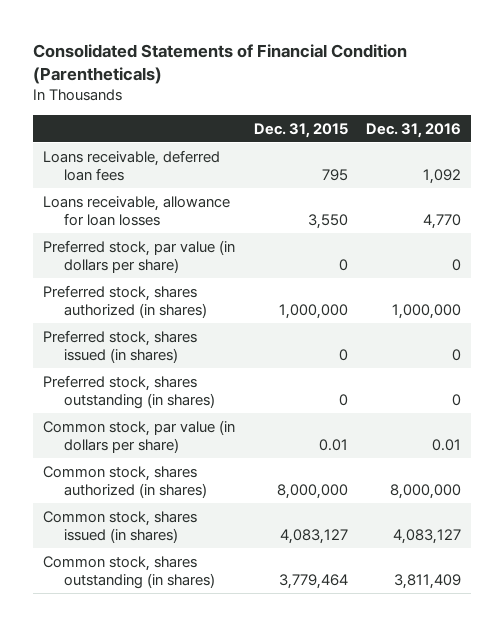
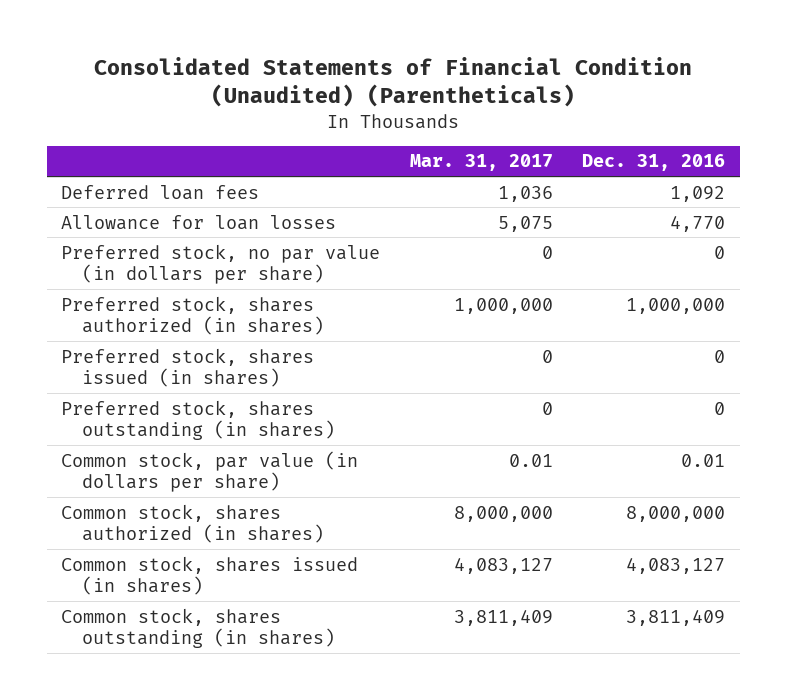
- Consolidated Statements of Financial Condition (Parentheticals)
+ Consolidated Statements of Financial Condition (Unaudited) (Parentheticals)
- | Dec. 31, 2015 | Dec. 31, 2016
+ | Mar. 31, 2017 | Dec. 31, 2016
- Loans receivable, deferred loan fees | 795 | 1,092
- Loans receivable, allowance for loan losses | 3,550 | 4,770
- Preferred stock, par value (in dollars per share) | 0 | 0
+ Deferred loan fees | 1,036 | 1,092
+ Allowance for loan losses | 5,075 | 4,770
+ Preferred stock, no par value (in dollars per share) | 0 | 0

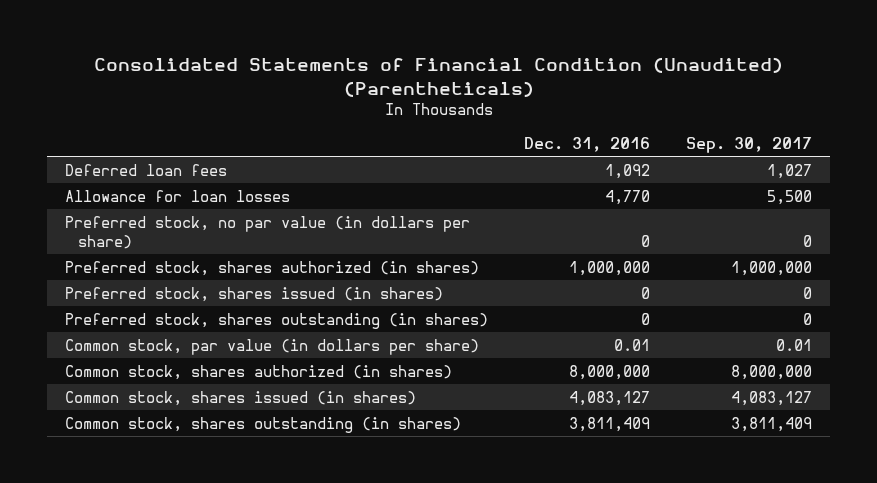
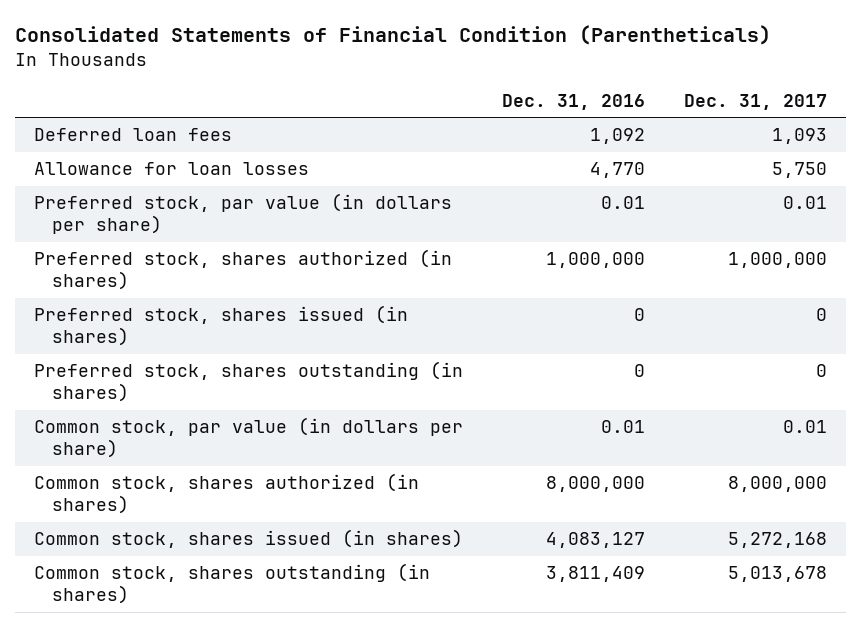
- Consolidated Statements of Financial Condition (Unaudited) (Parentheticals)
+ Consolidated Statements of Financial Condition (Parentheticals)
- | Dec. 31, 2016 | Sep. 30, 2017
+ | Dec. 31, 2016 | Dec. 31, 2017
- Preferred stock, no par value (in dollars per share) | 0 | 0
+ Preferred stock, par value (in dollars per share) | 0.01 | 0.01

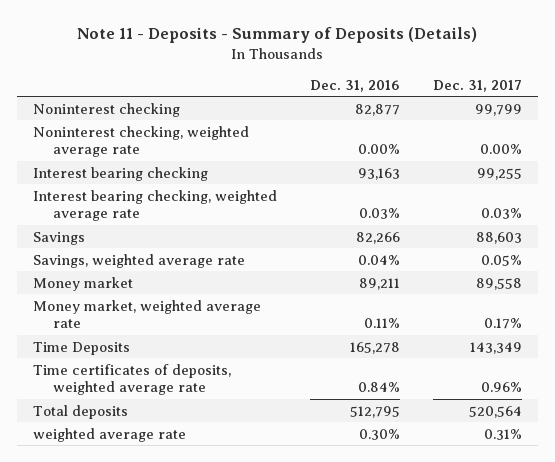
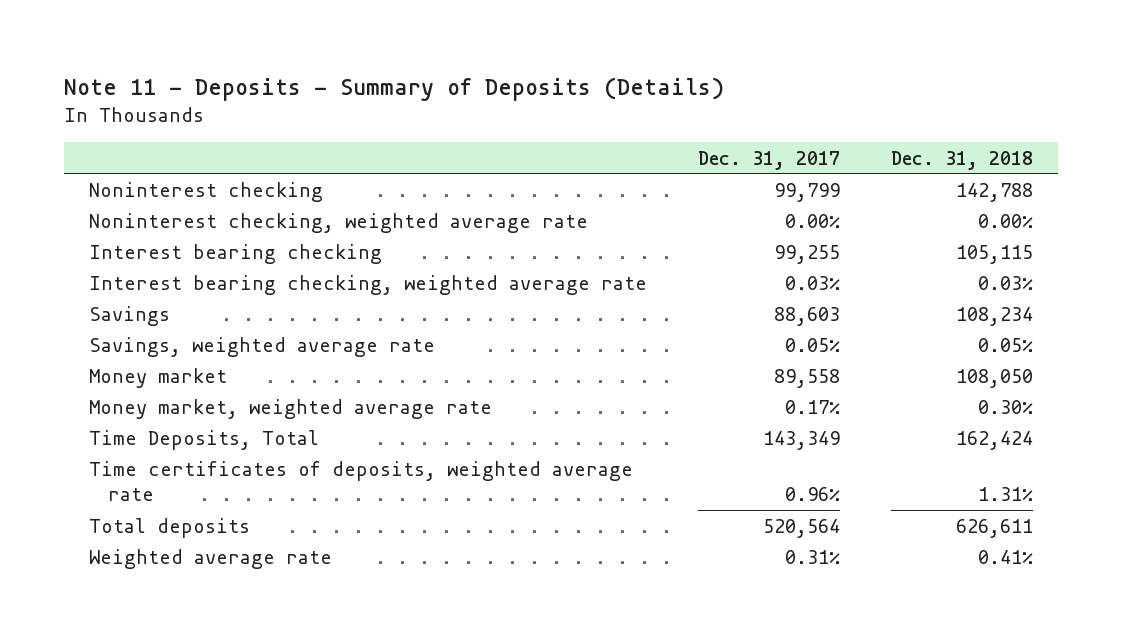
- | Dec. 31, 2016 | Dec. 31, 2017
+ | Dec. 31, 2017 | Dec. 31, 2018
- Time Deposits | 165,278 | 143,349
+ Time Deposits, Total | 143,349 | 162,424
- weighted average rate | 0.30% | 0.31%
+ Weighted average rate | 0.31% | 0.41%

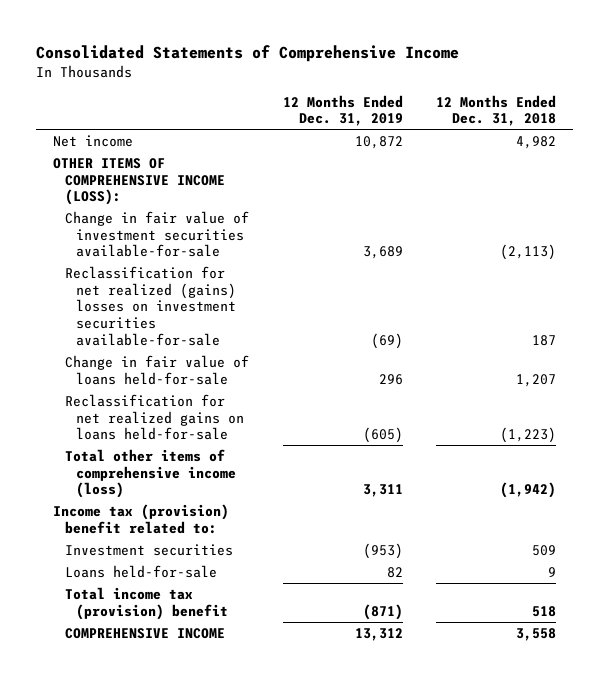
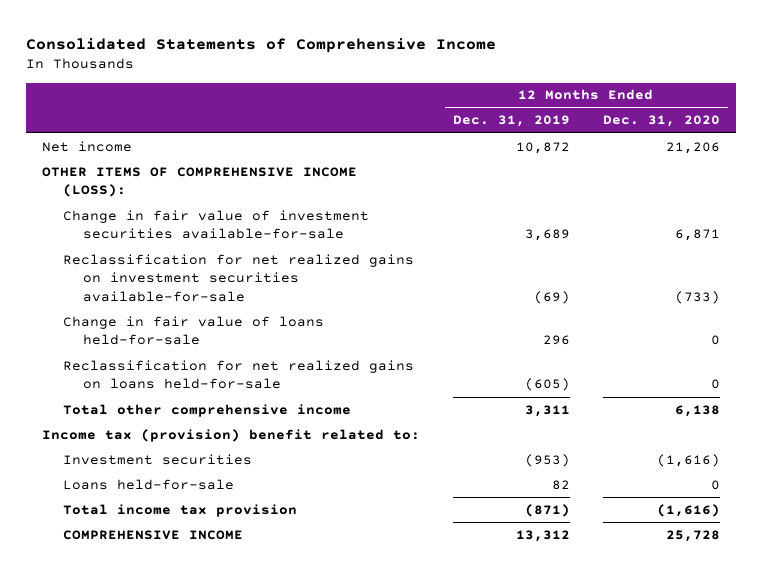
- | 12 Months Ended Dec. 31, 2019 | 12 Months Ended Dec. 31, 2018
+ | 12 Months Ended Dec. 31, 2019 | 12 Months Ended Dec. 31, 2020
- Reclassification for net realized (gains) losses on investment securities available-for-sale | (69) | 187
+ Reclassification for net realized gains on investment securities available-for-sale | (69) | (733)
- Total other items of comprehensive income (loss) | 3,311 | (1,942)
+ Total other comprehensive income | 3,311 | 6,138
- Total income tax (provision) benefit | (871) | 518
+ Total income tax provision | (871) | (1,616)

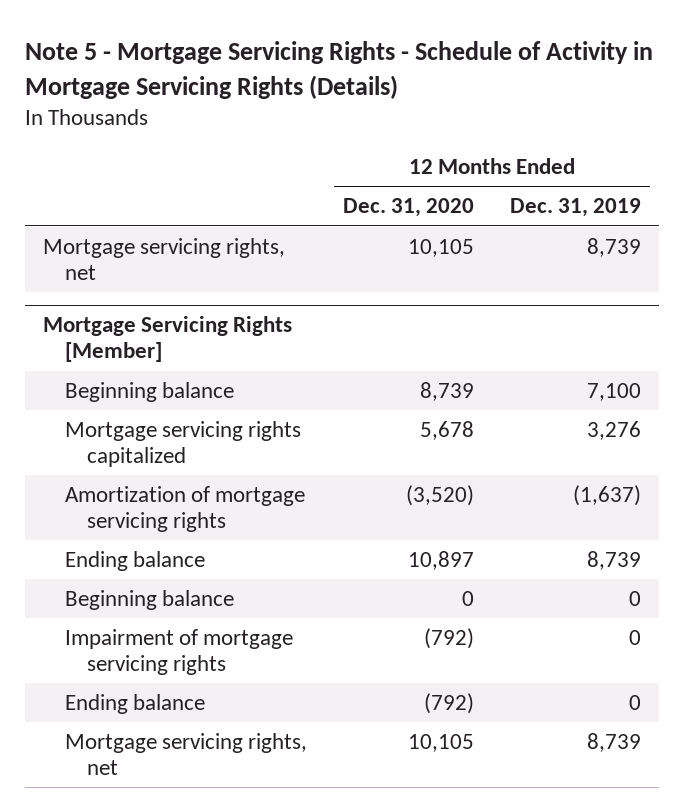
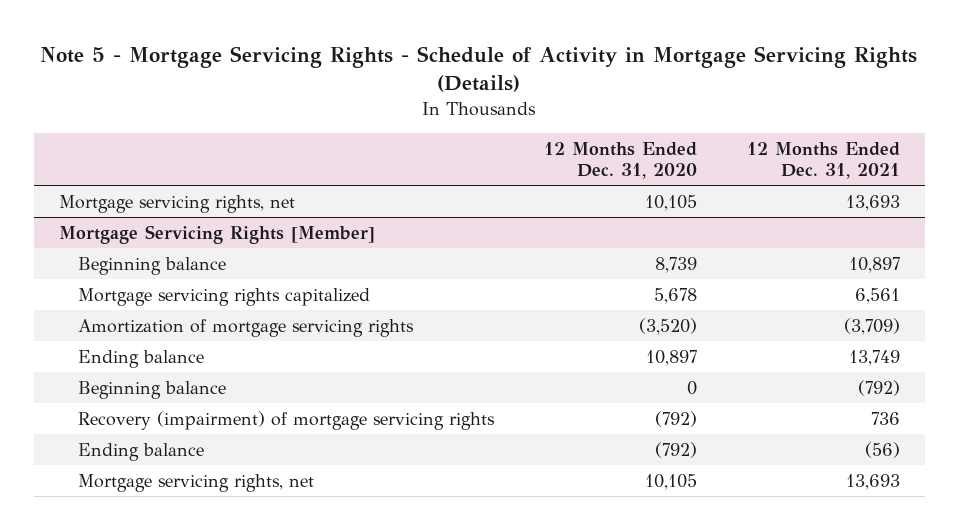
- | 12 Months Ended Dec. 31, 2020 | 12 Months Ended Dec. 31, 2019
+ | 12 Months Ended Dec. 31, 2020 | 12 Months Ended Dec. 31, 2021
@ Mortgage Servicing Rights [Member]
- Impairment of mortgage servicing rights | (792) | 0
+ Recovery (impairment) of mortgage servicing rights | (792) | 736

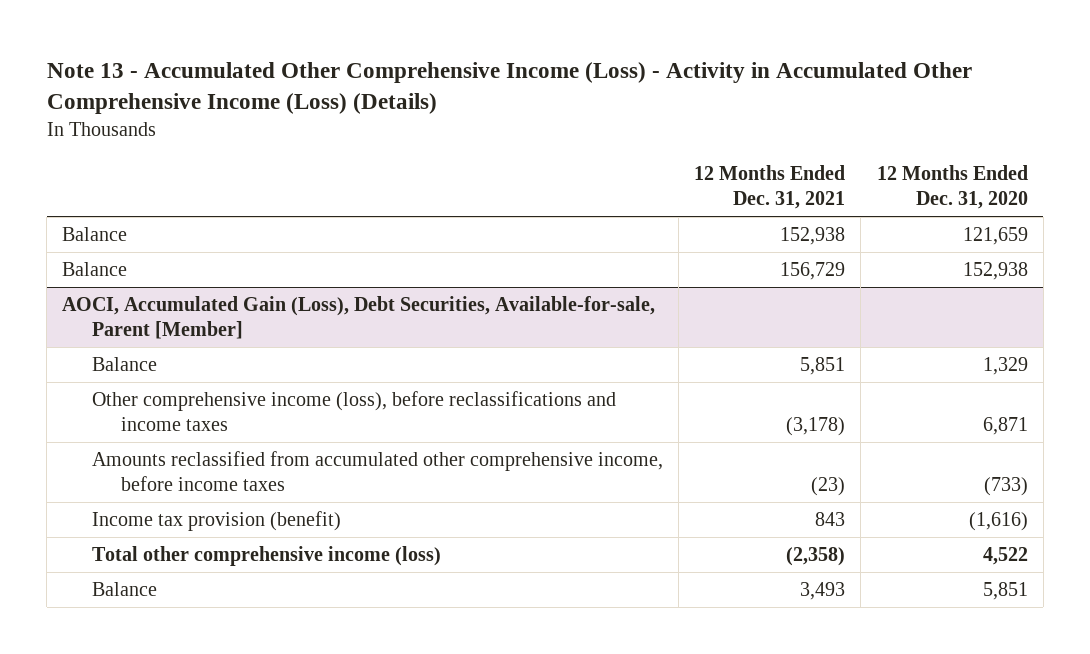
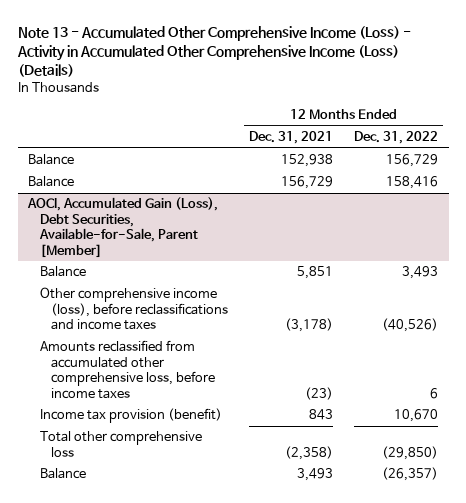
- | 12 Months Ended Dec. 31, 2021 | 12 Months Ended Dec. 31, 2020
+ | 12 Months Ended Dec. 31, 2021 | 12 Months Ended Dec. 31, 2022
- AOCI, Accumulated Gain (Loss), Debt Securities, Available-for-sale, Parent [Member]
+ AOCI, Accumulated Gain (Loss), Debt Securities, Available-for-Sale, Parent [Member]
- Amounts reclassified from accumulated other comprehensive income, before income taxes | (23) | (733)
+ Amounts reclassified from accumulated other comprehensive loss, before income taxes | (23) | 6
- Total other comprehensive income (loss) | (2,358) | 4,522
+ Total other comprehensive loss | (2,358) | (29,850)

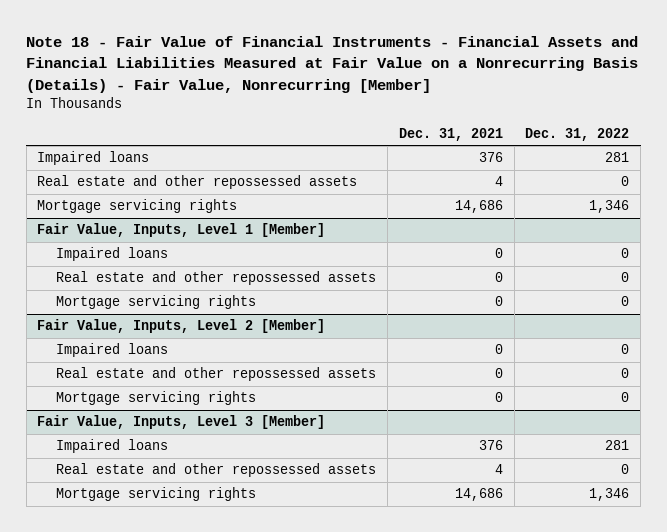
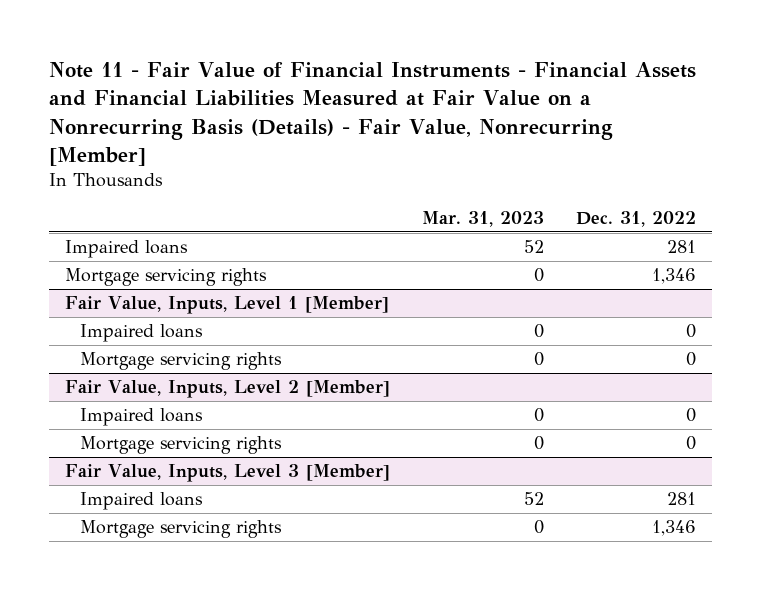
- Note 18 - Fair Value of Financial Instruments - Financial Assets and Financial Liabilities Measured at Fair Value on a Nonrecurring Basis (Details) - Fair Value, Nonrecurring [Member]
+ Note 11 - Fair Value of Financial Instruments - Financial Assets and Financial Liabilities Measured at Fair Value on a Nonrecurring Basis (Details) - Fair Value, Nonrecurring [Member]
- | Dec. 31, 2021 | Dec. 31, 2022
+ | Mar. 31, 2023 | Dec. 31, 2022
- Real estate and other repossessed assets | 4 | 0
@ Fair Value, Inputs, Level 1 [Member]
- Real estate and other repossessed assets | 0 | 0
@ Fair Value, Inputs, Level 2 [Member]
- Real estate and other repossessed assets | 0 | 0
@ Fair Value, Inputs, Level 3 [Member]
- Real estate and other repossessed assets | 4 | 0

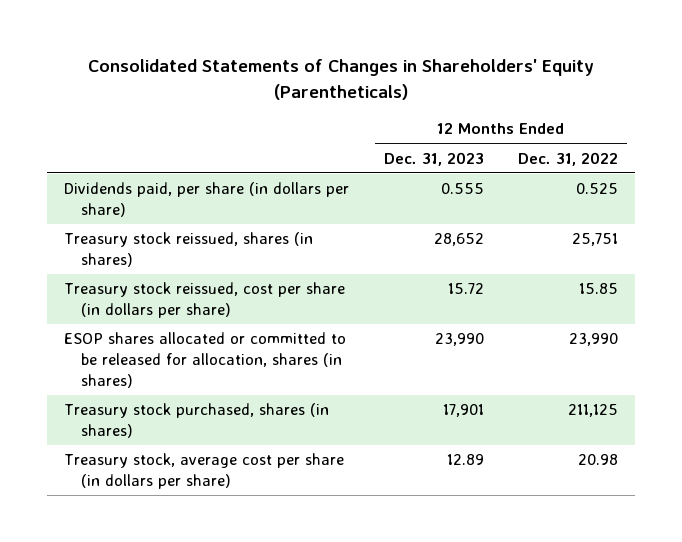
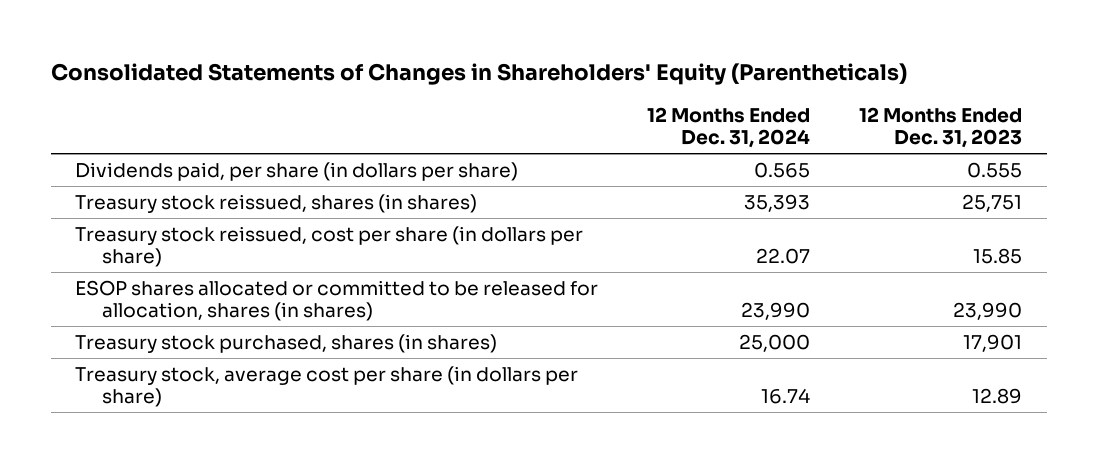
- | 12 Months Ended Dec. 31, 2023 | 12 Months Ended Dec. 31, 2022
+ | 12 Months Ended Dec. 31, 2024 | 12 Months Ended Dec. 31, 2023
- Treasury stock reissued, shares (in shares) | 28,652 | 25,751
- Treasury stock reissued, cost per share (in dollars per share) | 15.72 | 15.85
+ Treasury stock reissued, shares (in shares) | 35,393 | 25,751
+ Treasury stock reissued, cost per share (in dollars per share) | 22.07 | 15.85

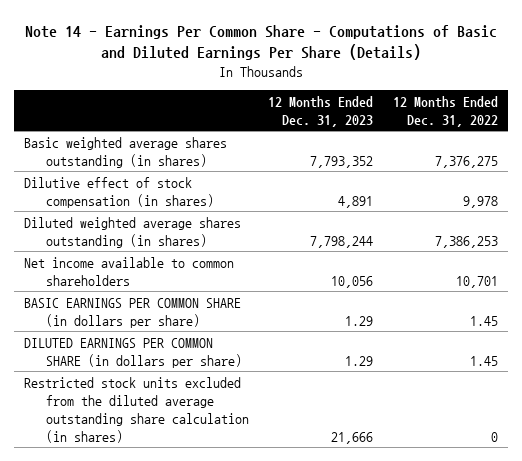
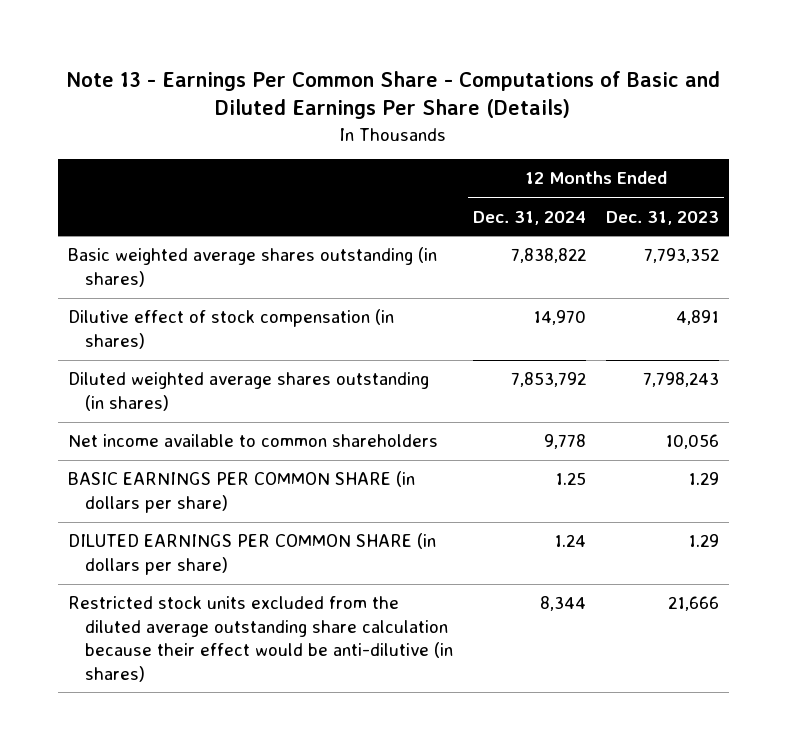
- Note 14 - Earnings Per Common Share - Computations of Basic and Diluted Earnings Per Share (Details)
+ Note 13 - Earnings Per Common Share - Computations of Basic and Diluted Earnings Per Share (Details)
- | 12 Months Ended Dec. 31, 2023 | 12 Months Ended Dec. 31, 2022
+ | 12 Months Ended Dec. 31, 2024 | 12 Months Ended Dec. 31, 2023
- Diluted weighted average shares outstanding (in shares) | 7,798,244 | 7,386,253
+ Diluted weighted average shares outstanding (in shares) | 7,853,792 | 7,798,243
- Restricted stock units excluded from the diluted average outstanding share calculation (in shares) | 21,666 | 0
+ Restricted stock units excluded from the diluted average outstanding share calculation because their effect would be anti-dilutive (in shares) | 8,344 | 21,666

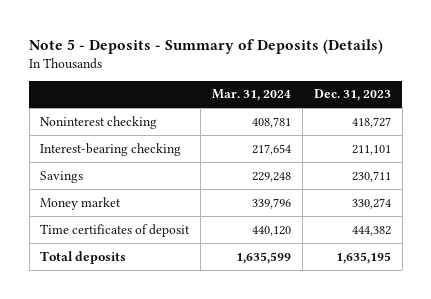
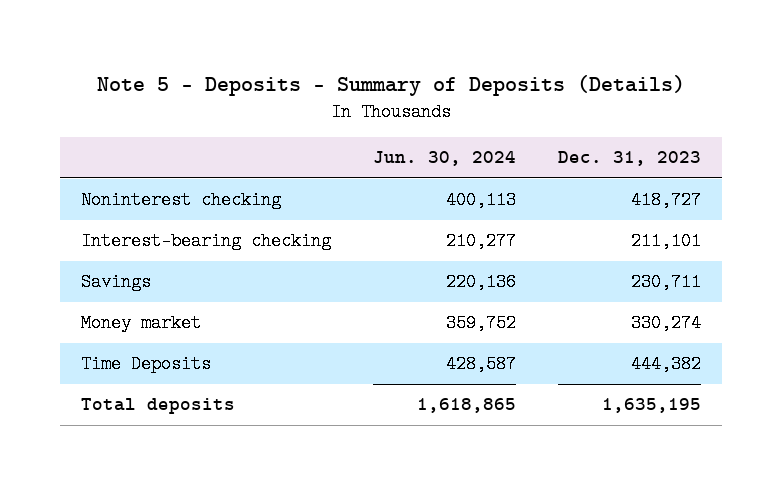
- | Mar. 31, 2024 | Dec. 31, 2023
+ | Jun. 30, 2024 | Dec. 31, 2023
- Time certificates of deposit | 440,120 | 444,382
+ Time Deposits | 428,587 | 444,382

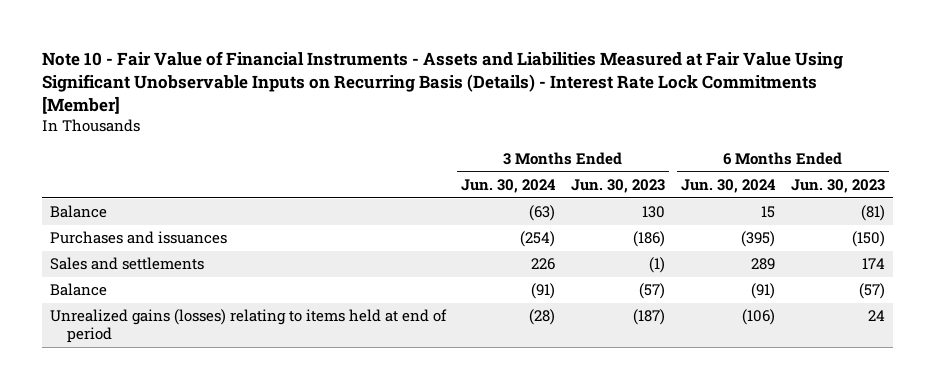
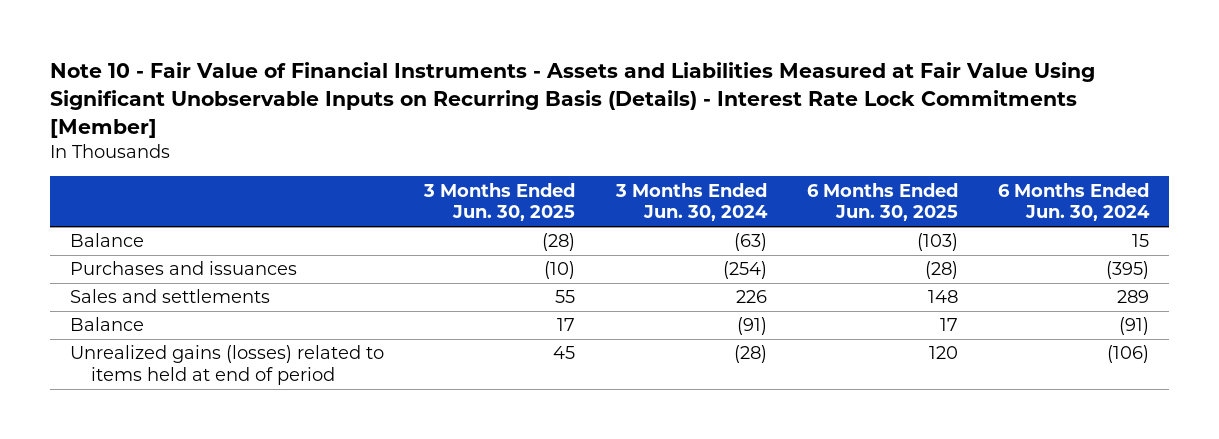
- | 3 Months Ended Jun. 30, 2024 | 3 Months Ended Jun. 30, 2023 | 6 Months Ended Jun. 30, 2024 | 6 Months Ended Jun. 30, 2023
+ | 3 Months Ended Jun. 30, 2025 | 3 Months Ended Jun. 30, 2024 | 6 Months Ended Jun. 30, 2025 | 6 Months Ended Jun. 30, 2024
- Unrealized gains (losses) relating to items held at end of period | (28) | (187) | (106) | 24
+ Unrealized gains (losses) related to items held at end of period | 45 | (28) | 120 | (106)

